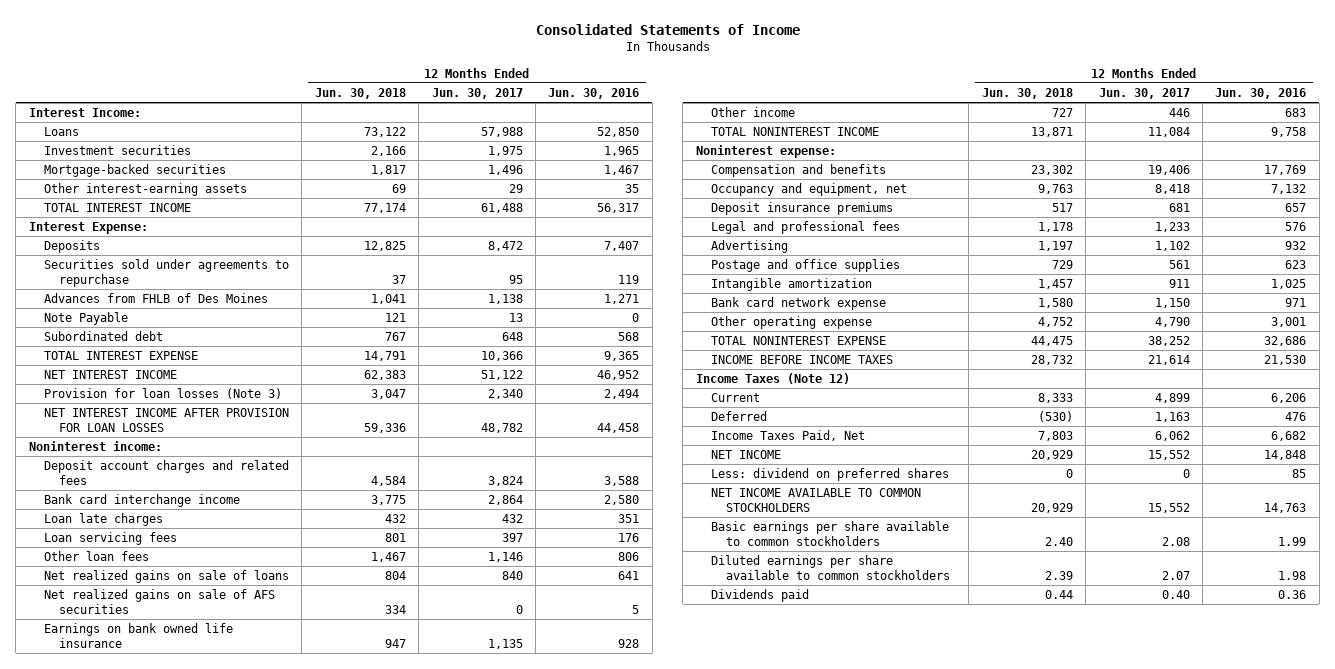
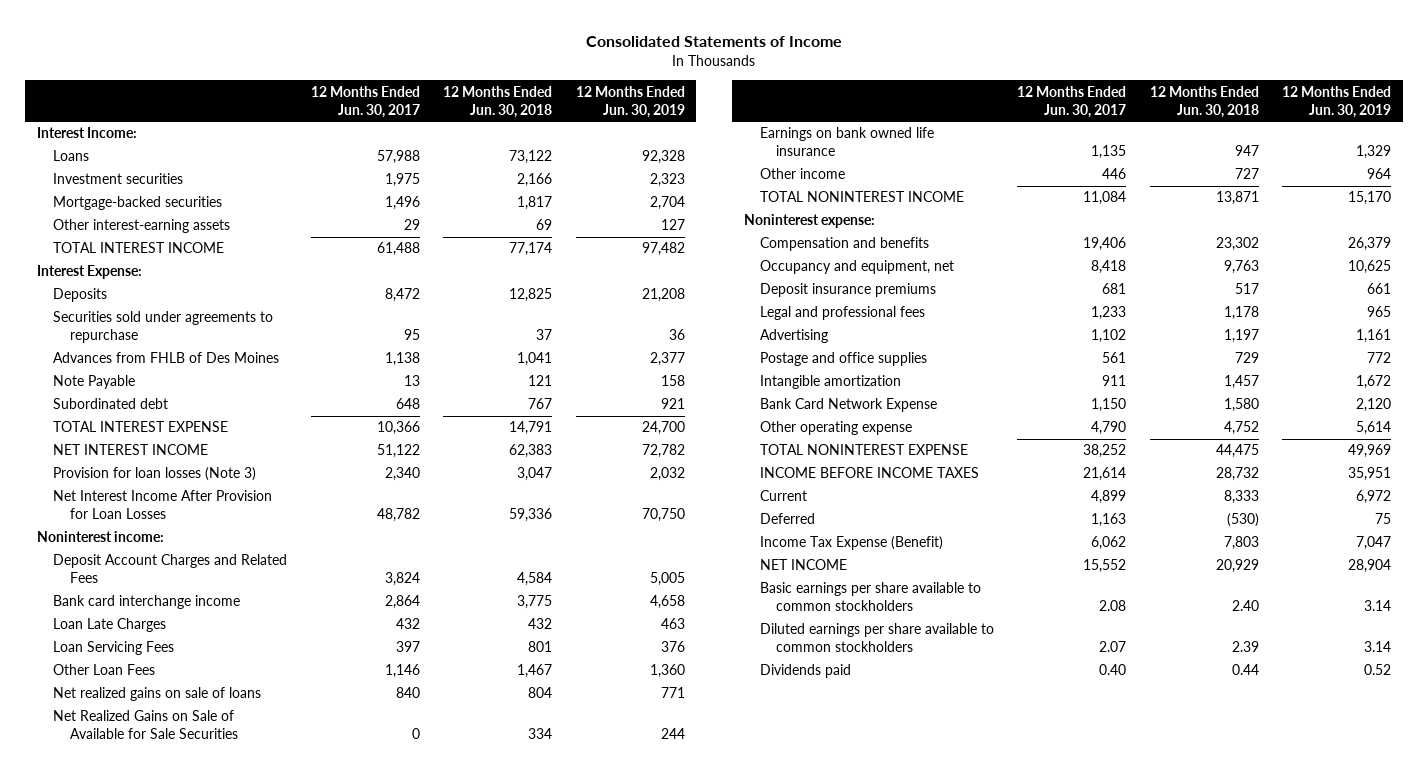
- | 12 Months Ended Jun. 30, 2018 | 12 Months Ended Jun. 30, 2017 | 12 Months Ended Jun. 30, 2016
+ | 12 Months Ended Jun. 30, 2017 | 12 Months Ended Jun. 30, 2018 | 12 Months Ended Jun. 30, 2019
- NET INTEREST INCOME AFTER PROVISION FOR LOAN LOSSES | 59,336 | 48,782 | 44,458
+ Net Interest Income After Provision for Loan Losses | 48,782 | 59,336 | 70,750
- Deposit account charges and related fees | 4,584 | 3,824 | 3,588
+ Deposit Account Charges and Related Fees | 3,824 | 4,584 | 5,005
- Loan late charges | 432 | 432 | 351
- Loan servicing fees | 801 | 397 | 176
- Other loan fees | 1,467 | 1,146 | 806
+ Loan Late Charges | 432 | 432 | 463
+ Loan Servicing Fees | 397 | 801 | 376
+ Other Loan Fees | 1,146 | 1,467 | 1,360
- Net realized gains on sale of AFS securities | 334 | 0 | 5
+ Net Realized Gains on Sale of Available for Sale Securities | 0 | 334 | 244
- Bank card network expense | 1,580 | 1,150 | 971
+ Bank Card Network Expense | 1,150 | 1,580 | 2,120
- Income Taxes (Note 12)
- Income Taxes Paid, Net | 7,803 | 6,062 | 6,682
+ Income Tax Expense (Benefit) | 6,062 | 7,803 | 7,047
- Less: dividend on preferred shares | 0 | 0 | 85
- NET INCOME AVAILABLE TO COMMON STOCKHOLDERS | 20,929 | 15,552 | 14,763

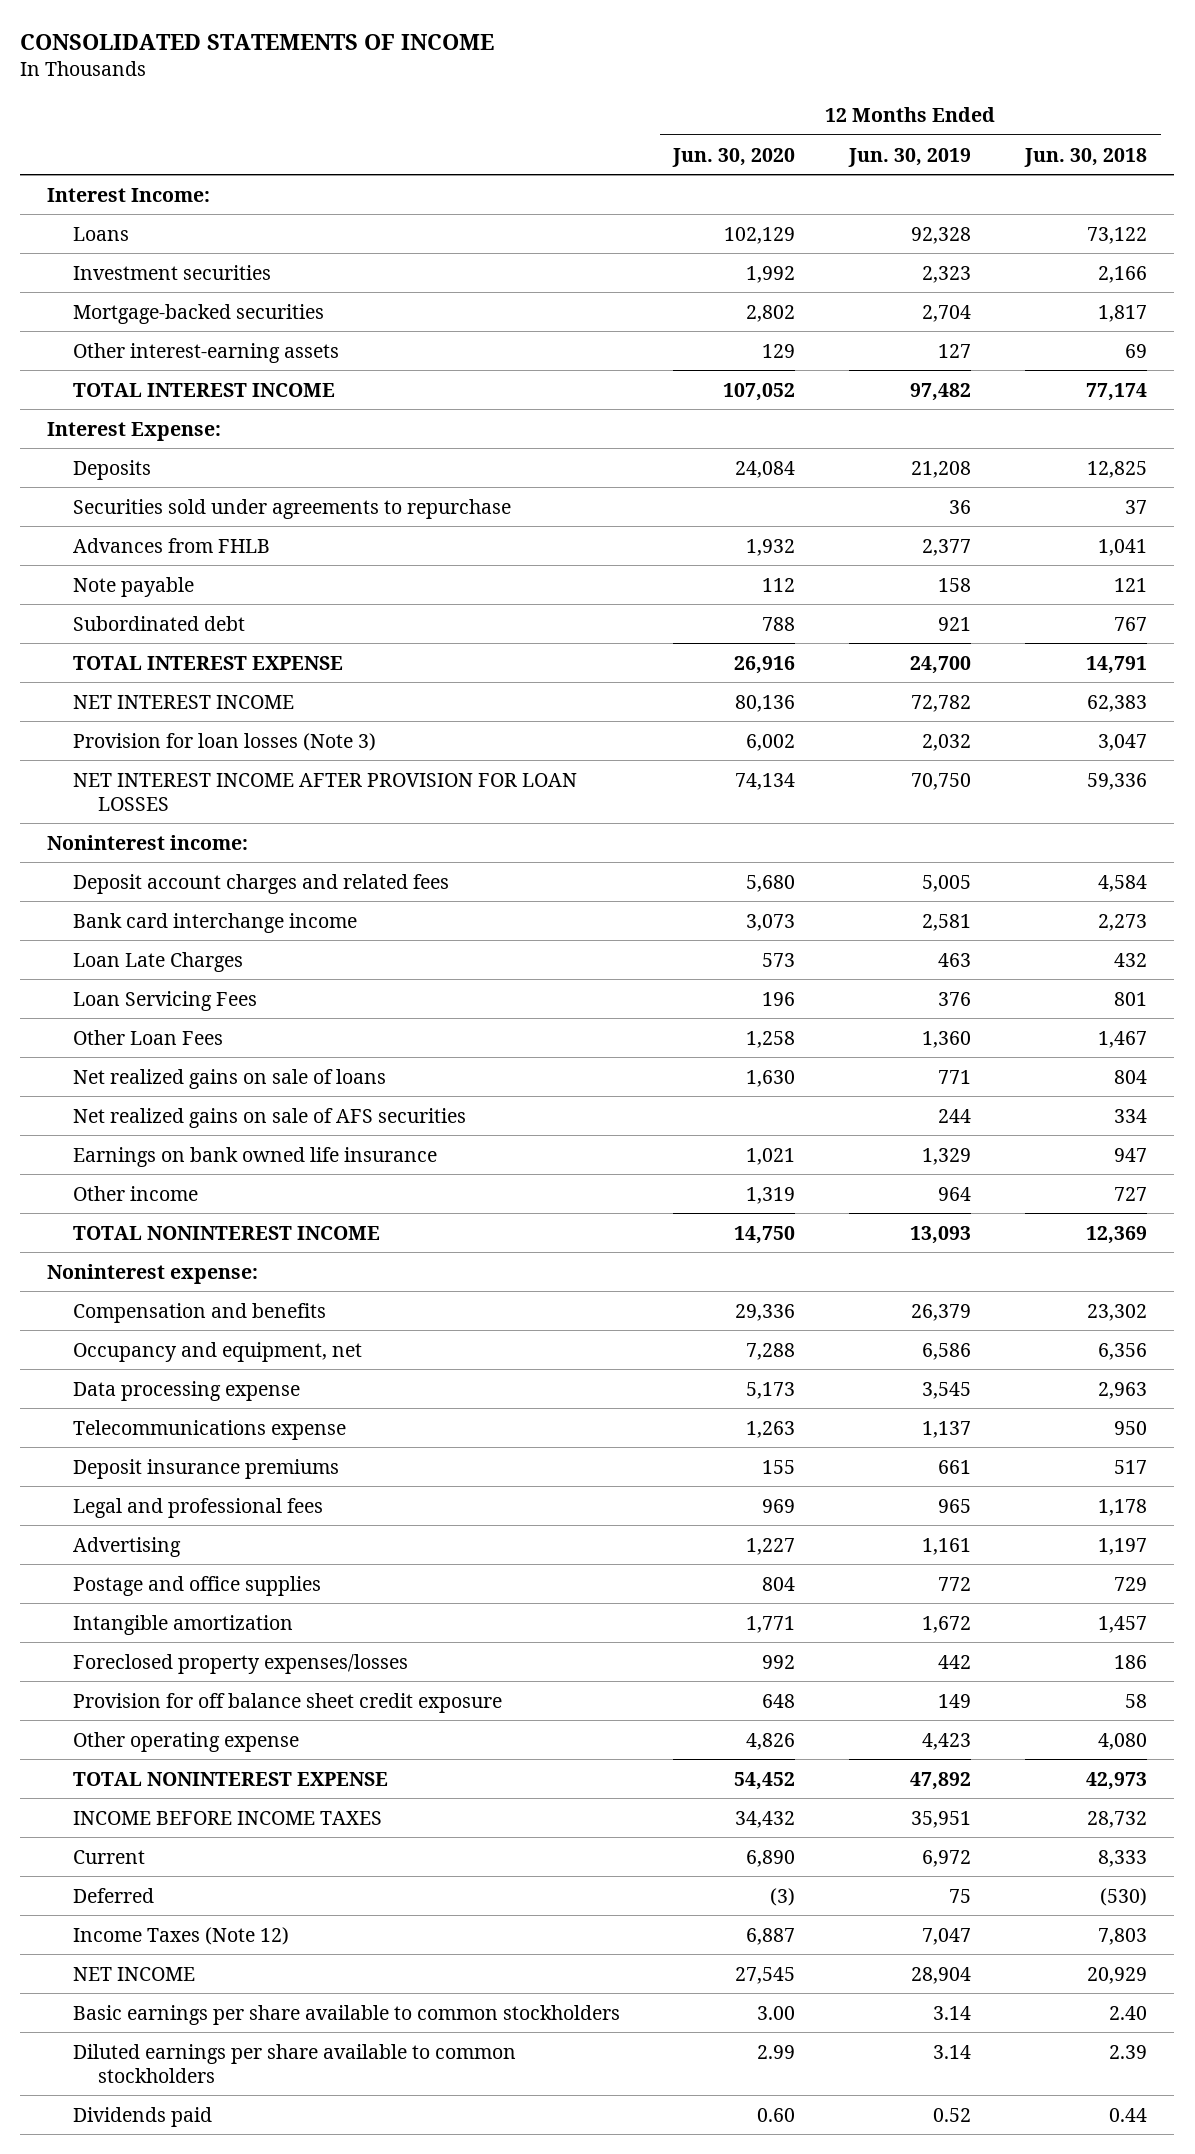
- Consolidated Statements of Income
+ CONSOLIDATED STATEMENTS OF INCOME
- | 12 Months Ended Jun. 30, 2017 | 12 Months Ended Jun. 30, 2018 | 12 Months Ended Jun. 30, 2019
+ | 12 Months Ended Jun. 30, 2020 | 12 Months Ended Jun. 30, 2019 | 12 Months Ended Jun. 30, 2018
- Advances from FHLB of Des Moines | 1,138 | 1,041 | 2,377
- Note Payable | 13 | 121 | 158
+ Advances from FHLB | 1,932 | 2,377 | 1,041
+ Note payable | 112 | 158 | 121
- Net Interest Income After Provision for Loan Losses | 48,782 | 59,336 | 70,750
+ NET INTEREST INCOME AFTER PROVISION FOR LOAN LOSSES | 74,134 | 70,750 | 59,336
- Deposit Account Charges and Related Fees | 3,824 | 4,584 | 5,005
- Bank card interchange income | 2,864 | 3,775 | 4,658
+ Deposit account charges and related fees | 5,680 | 5,005 | 4,584
+ Bank card interchange income | 3,073 | 2,581 | 2,273
- Net Realized Gains on Sale of Available for Sale Securities | 0 | 334 | 244
+ Net realized gains on sale of AFS securities | | 244 | 334
- TOTAL NONINTEREST INCOME | 11,084 | 13,871 | 15,170
+ TOTAL NONINTEREST INCOME | 14,750 | 13,093 | 12,369
- Occupancy and equipment, net | 8,418 | 9,763 | 10,625
+ Occupancy and equipment, net | 7,288 | 6,586 | 6,356
+ Data processing expense | 5,173 | 3,545 | 2,963
+ Telecommunications expense | 1,263 | 1,137 | 950
- Bank Card Network Expense | 1,150 | 1,580 | 2,120
- Other operating expense | 4,790 | 4,752 | 5,614
- TOTAL NONINTEREST EXPENSE | 38,252 | 44,475 | 49,969
+ Foreclosed property expenses/losses | 992 | 442 | 186
+ Provision for off balance sheet credit exposure | 648 | 149 | 58
+ Other operating expense | 4,826 | 4,423 | 4,080
+ TOTAL NONINTEREST EXPENSE | 54,452 | 47,892 | 42,973
- Income Tax Expense (Benefit) | 6,062 | 7,803 | 7,047
+ Income Taxes (Note 12) | 6,887 | 7,047 | 7,803

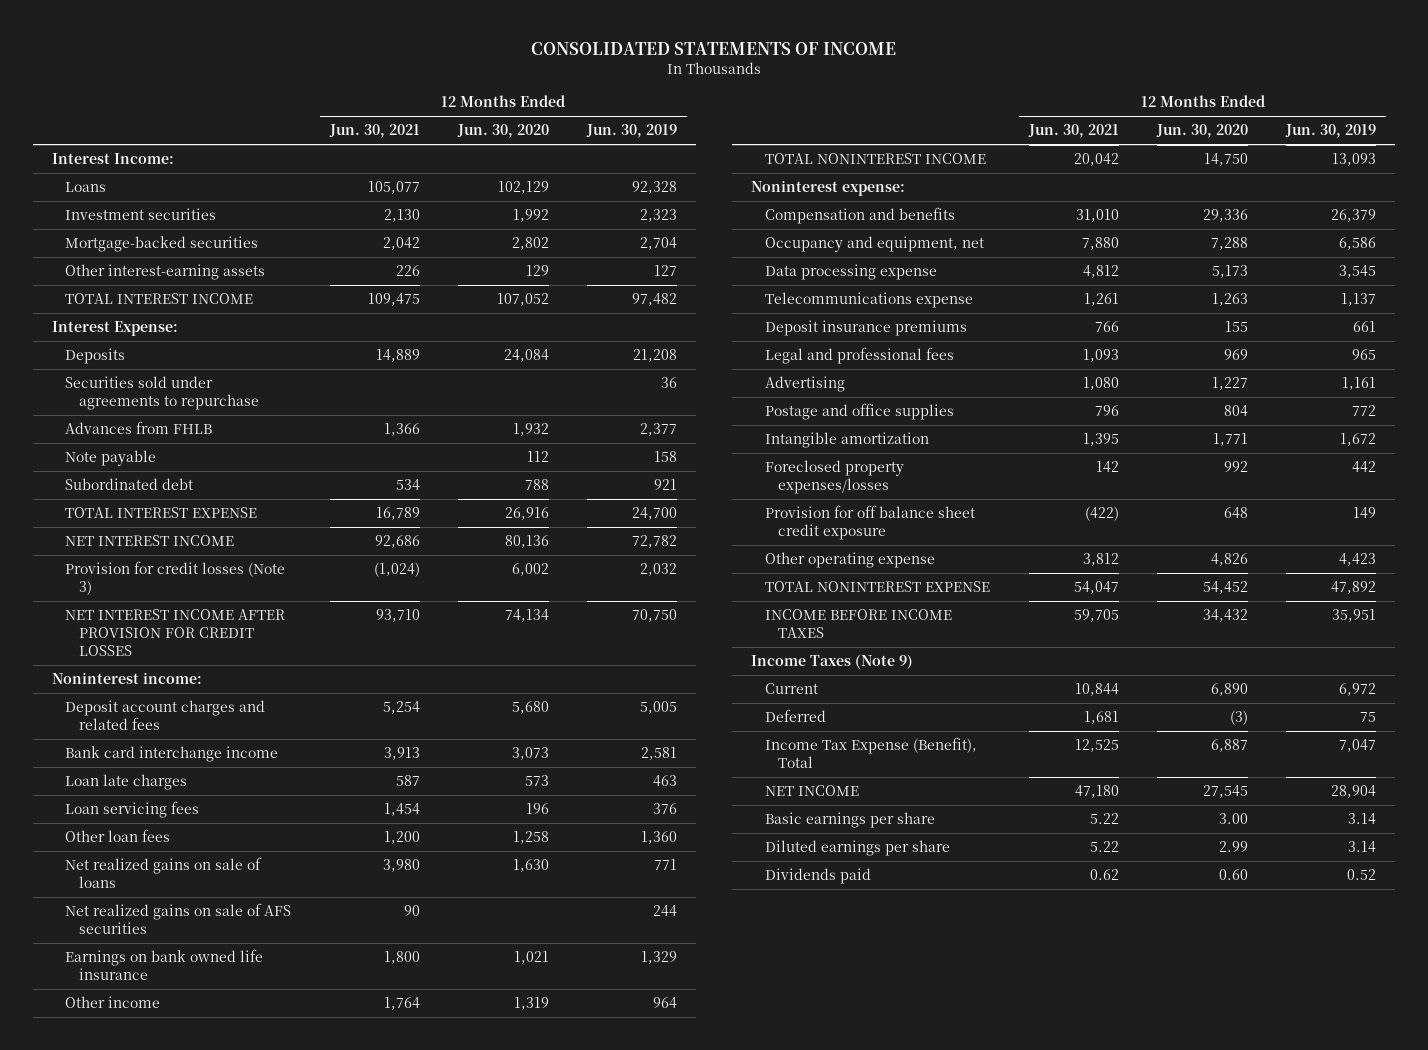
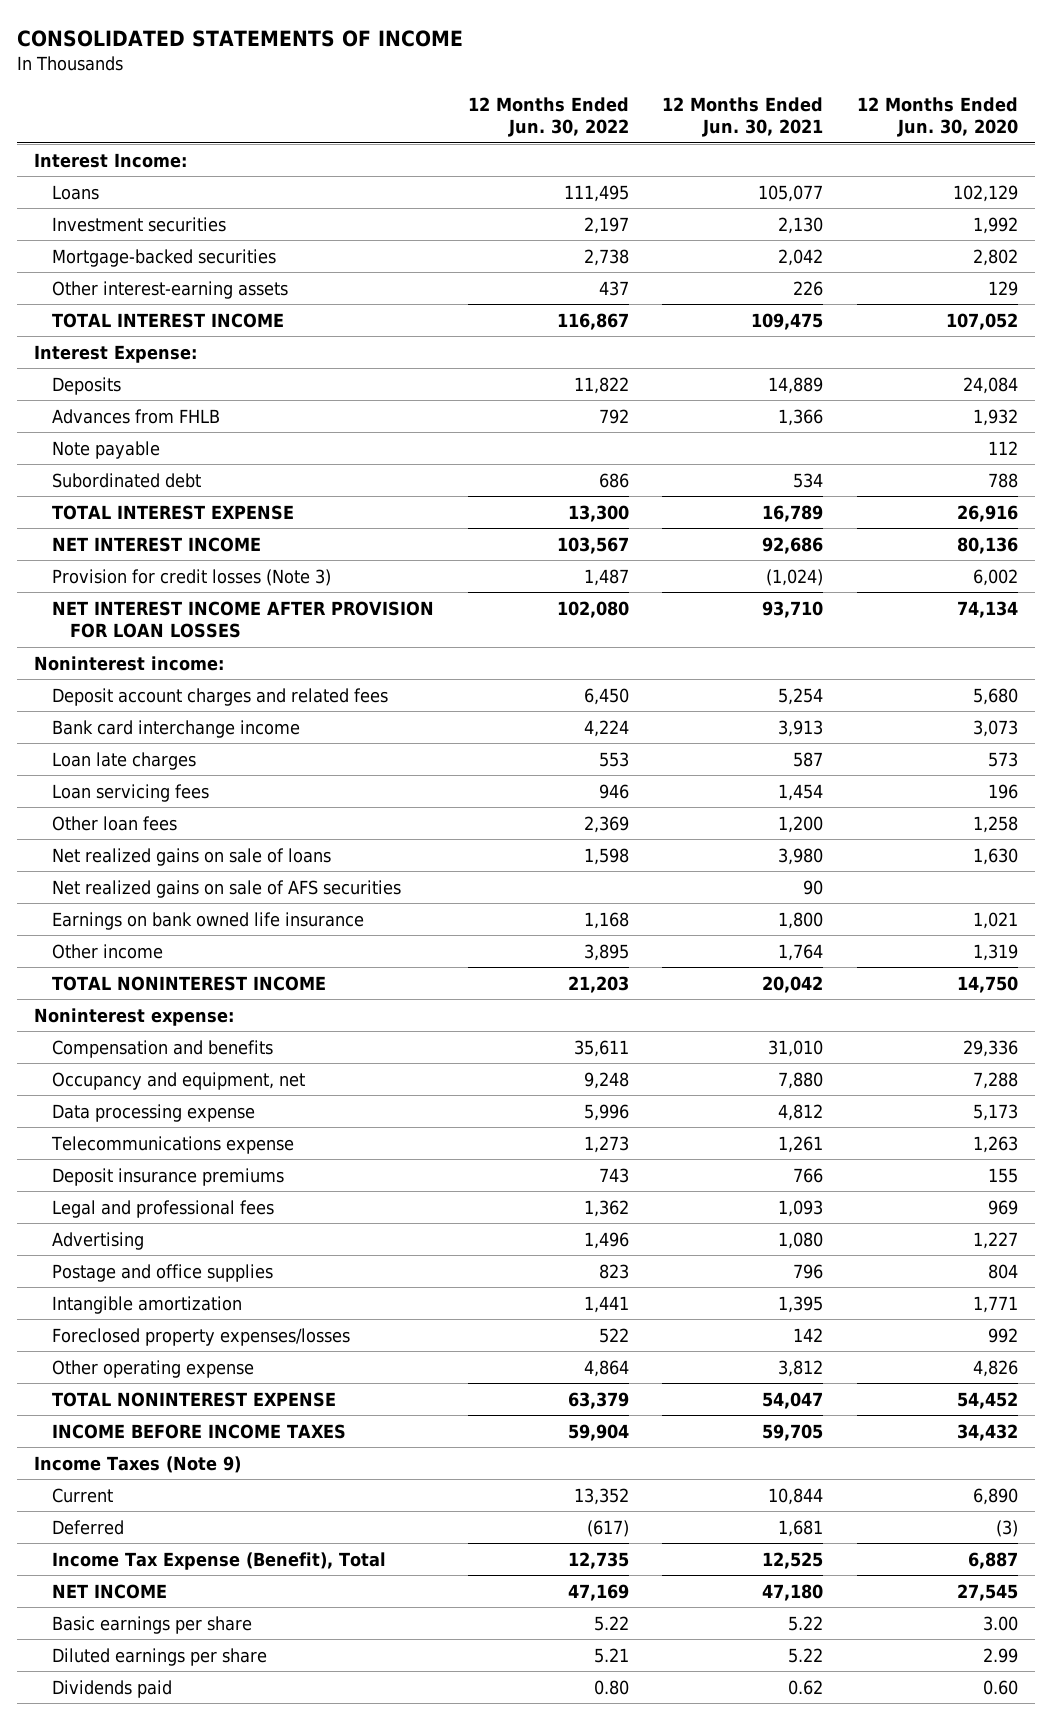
- | 12 Months Ended Jun. 30, 2021 | 12 Months Ended Jun. 30, 2020 | 12 Months Ended Jun. 30, 2019
+ | 12 Months Ended Jun. 30, 2022 | 12 Months Ended Jun. 30, 2021 | 12 Months Ended Jun. 30, 2020
- Securities sold under agreements to repurchase | | | 36
- NET INTEREST INCOME AFTER PROVISION FOR CREDIT LOSSES | 93,710 | 74,134 | 70,750
+ NET INTEREST INCOME AFTER PROVISION FOR LOAN LOSSES | 102,080 | 93,710 | 74,134
- Provision for off balance sheet credit exposure | (422) | 648 | 149

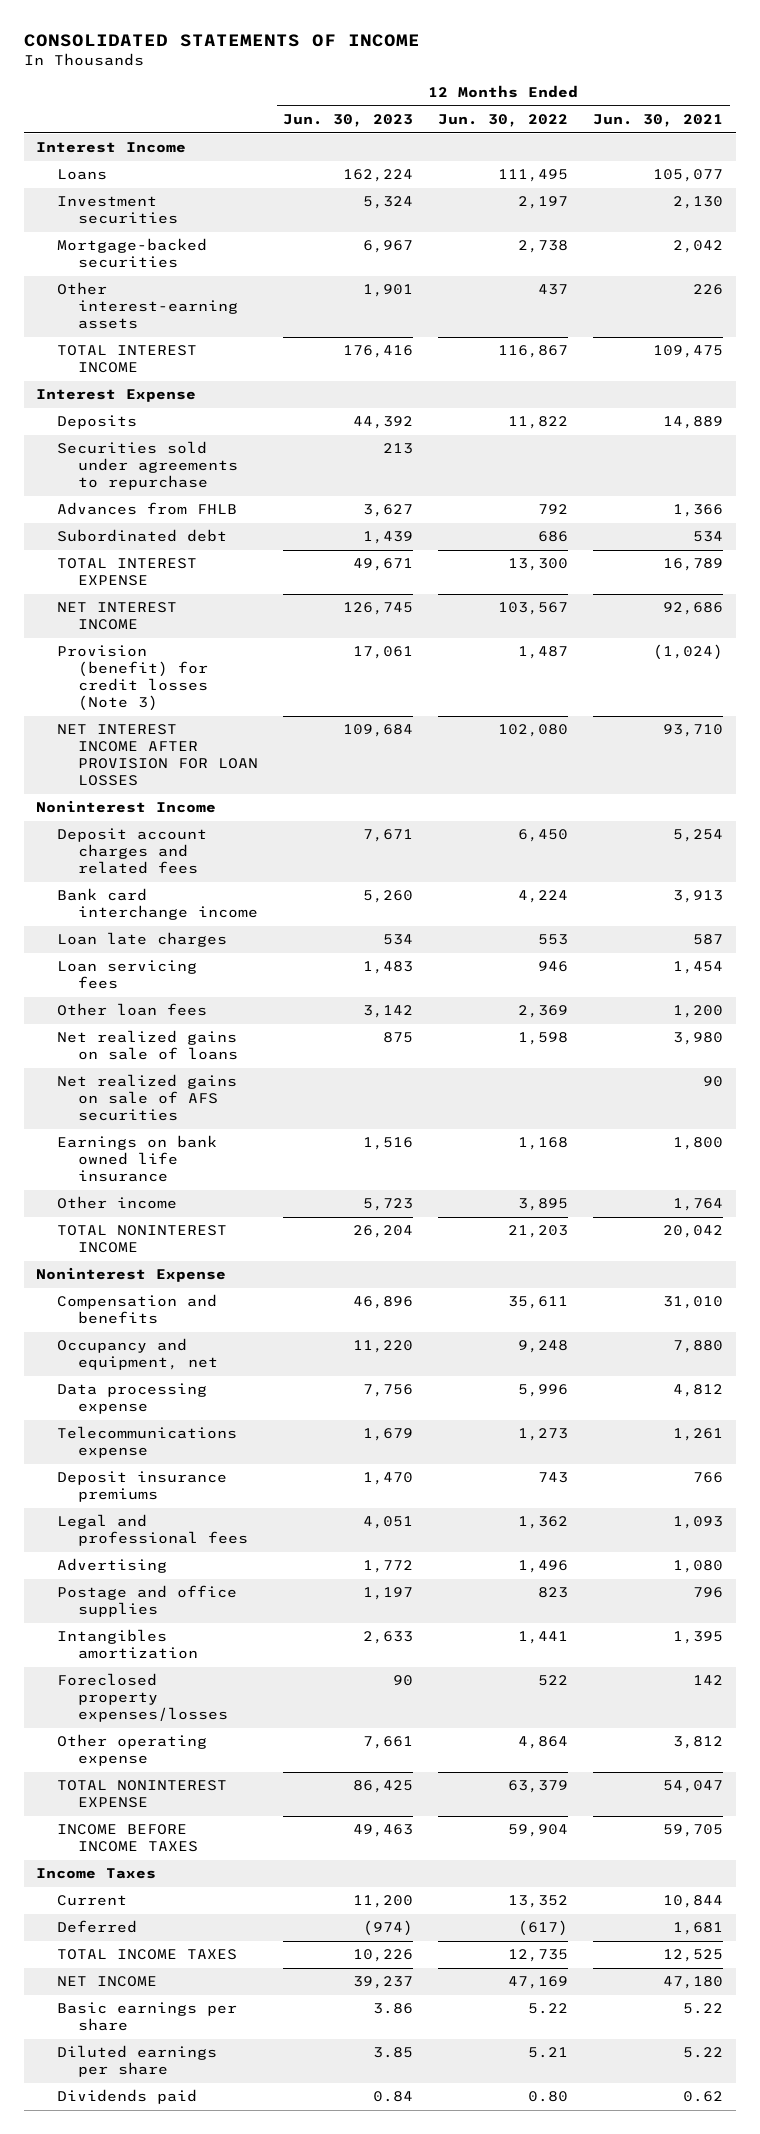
- | 12 Months Ended Jun. 30, 2022 | 12 Months Ended Jun. 30, 2021 | 12 Months Ended Jun. 30, 2020
+ | 12 Months Ended Jun. 30, 2023 | 12 Months Ended Jun. 30, 2022 | 12 Months Ended Jun. 30, 2021
- Interest Income:
+ Interest Income
- Interest Expense:
+ Interest Expense
+ Securities sold under agreements to repurchase | 213 | |
- Note payable | | | 112
- Provision for credit losses (Note 3) | 1,487 | (1,024) | 6,002
+ Provision (benefit) for credit losses (Note 3) | 17,061 | 1,487 | (1,024)
- Noninterest income:
+ Noninterest Income
- Noninterest expense:
+ Noninterest Expense
- Intangible amortization | 1,441 | 1,395 | 1,771
+ Intangibles amortization | 2,633 | 1,441 | 1,395
- Income Taxes (Note 9)
+ Income Taxes
- Income Tax Expense (Benefit), Total | 12,735 | 12,525 | 6,887
+ TOTAL INCOME TAXES | 10,226 | 12,735 | 12,525

